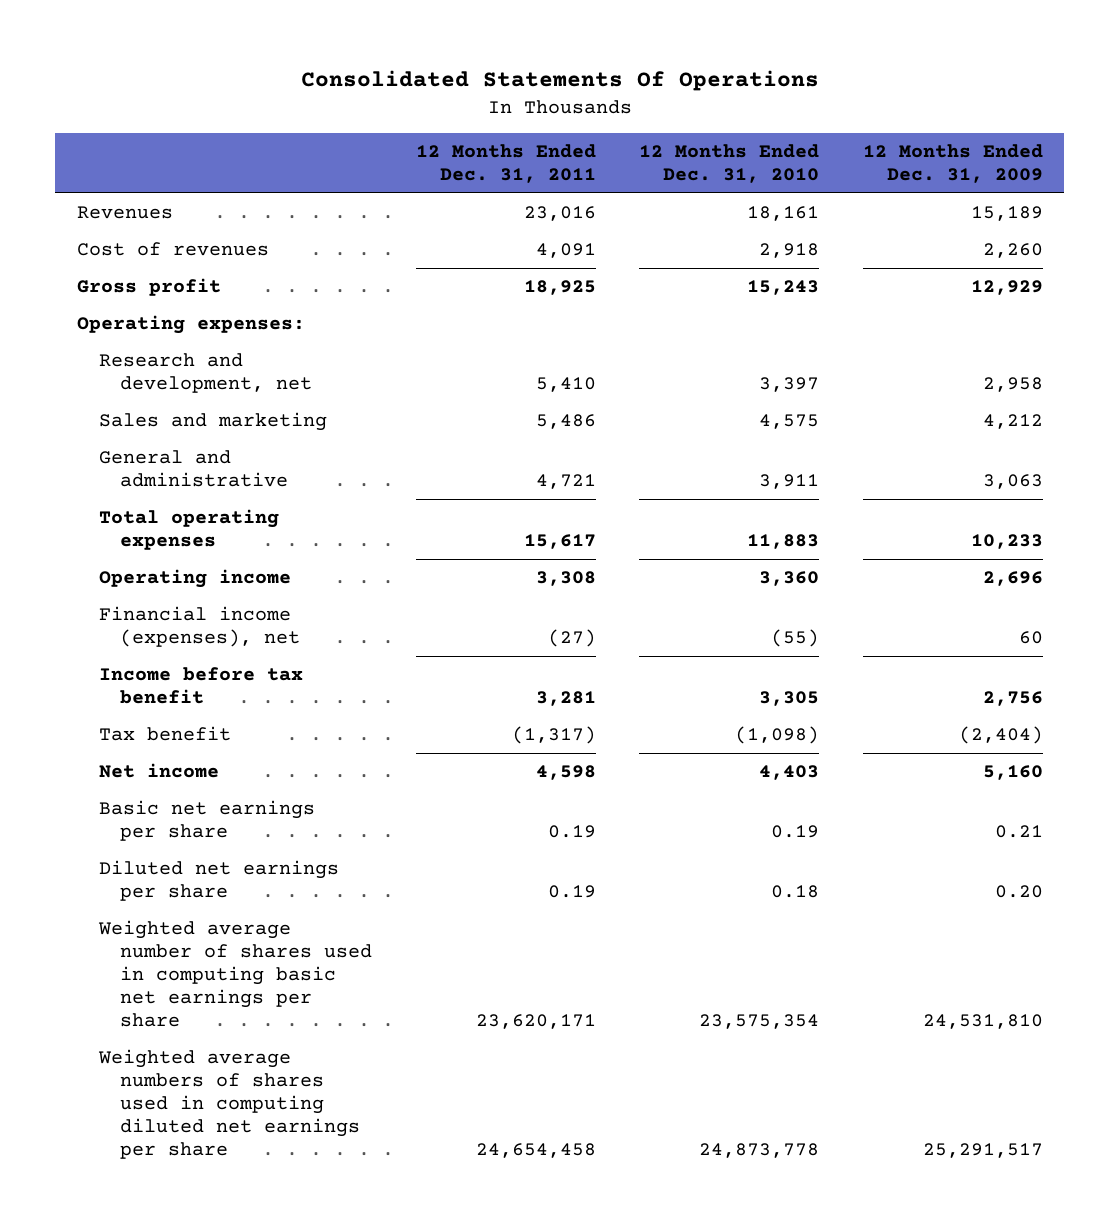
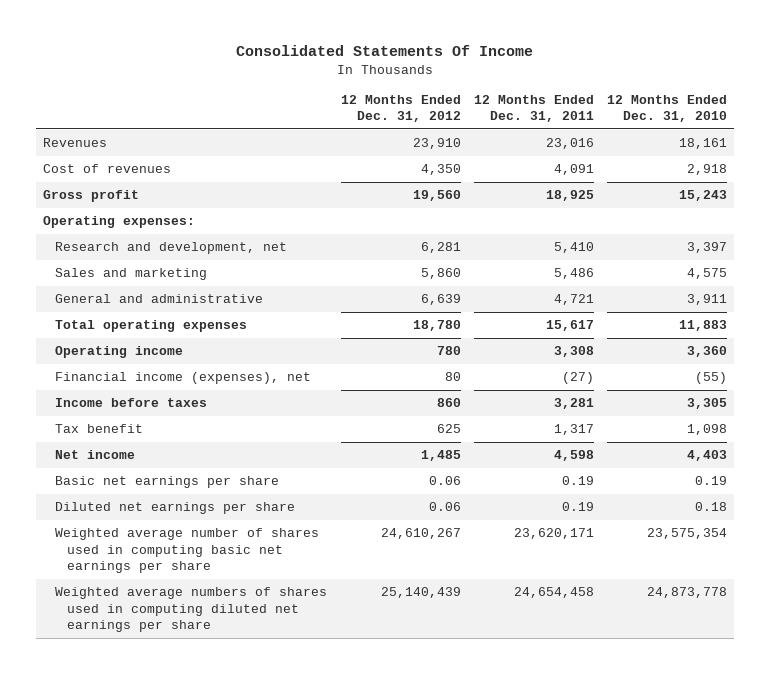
- Consolidated Statements Of Operations
+ Consolidated Statements Of Income
- | 12 Months Ended Dec. 31, 2011 | 12 Months Ended Dec. 31, 2010 | 12 Months Ended Dec. 31, 2009
+ | 12 Months Ended Dec. 31, 2012 | 12 Months Ended Dec. 31, 2011 | 12 Months Ended Dec. 31, 2010
- Income before tax benefit | 3,281 | 3,305 | 2,756
- Tax benefit | (1,317) | (1,098) | (2,404)
+ Income before taxes | 860 | 3,281 | 3,305
+ Tax benefit | 625 | 1,317 | 1,098

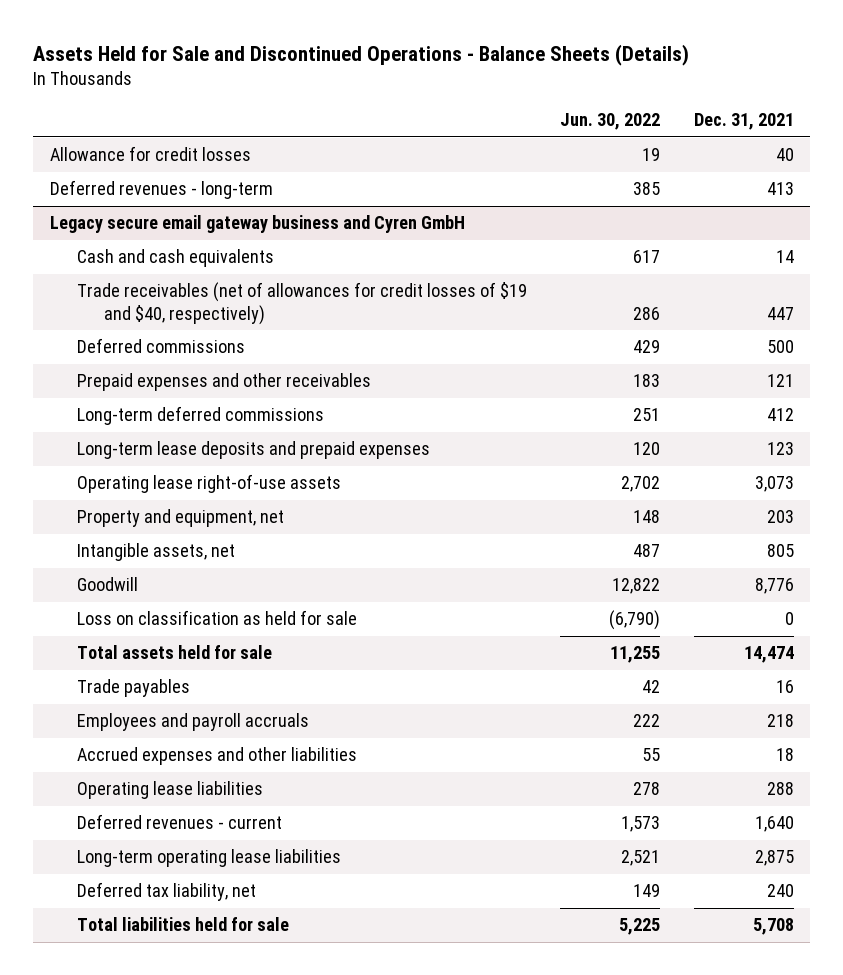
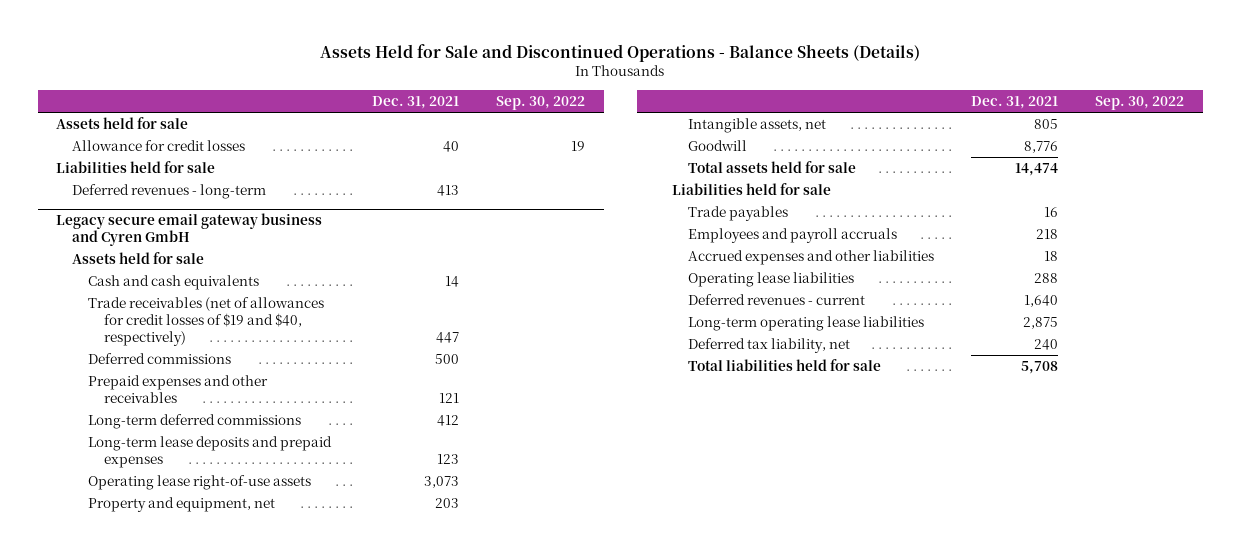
- | Jun. 30, 2022 | Dec. 31, 2021
+ | Dec. 31, 2021 | Sep. 30, 2022
+ Assets held for sale
+ Liabilities held for sale
@ Legacy secure email gateway business and Cyren GmbH
+ Assets held for sale
- Loss on classification as held for sale | (6,790) | 0
+ Liabilities held for sale

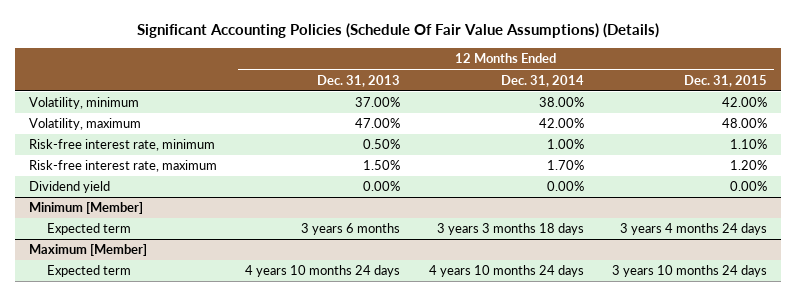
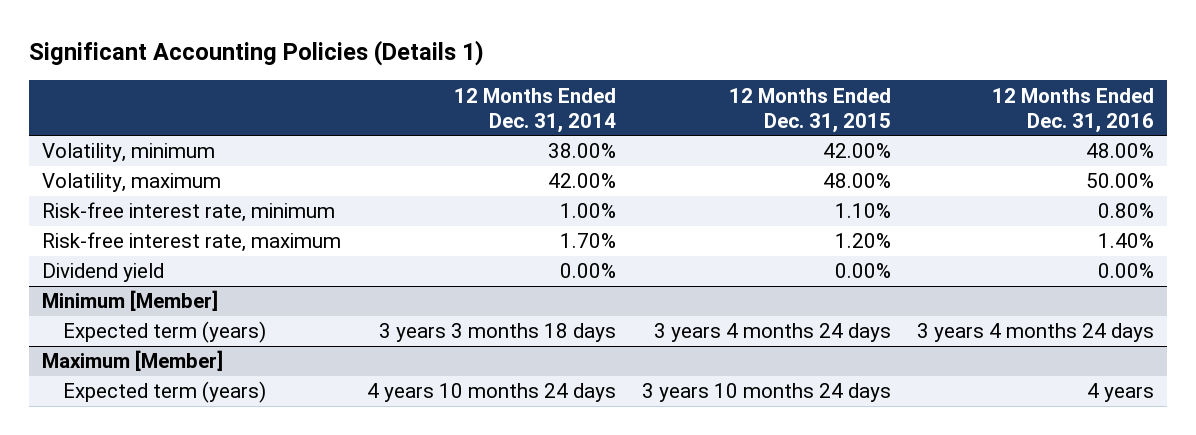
- Significant Accounting Policies (Schedule Of Fair Value Assumptions) (Details)
+ Significant Accounting Policies (Details 1)
- | 12 Months Ended Dec. 31, 2013 | 12 Months Ended Dec. 31, 2014 | 12 Months Ended Dec. 31, 2015
+ | 12 Months Ended Dec. 31, 2014 | 12 Months Ended Dec. 31, 2015 | 12 Months Ended Dec. 31, 2016
@ Minimum [Member]
- Expected term | 3 years 6 months | 3 years 3 months 18 days | 3 years 4 months 24 days
+ Expected term (years) | 3 years 3 months 18 days | 3 years 4 months 24 days | 3 years 4 months 24 days
@ Maximum [Member]
- Expected term | 4 years 10 months 24 days | 4 years 10 months 24 days | 3 years 10 months 24 days
+ Expected term (years) | 4 years 10 months 24 days | 3 years 10 months 24 days | 4 years

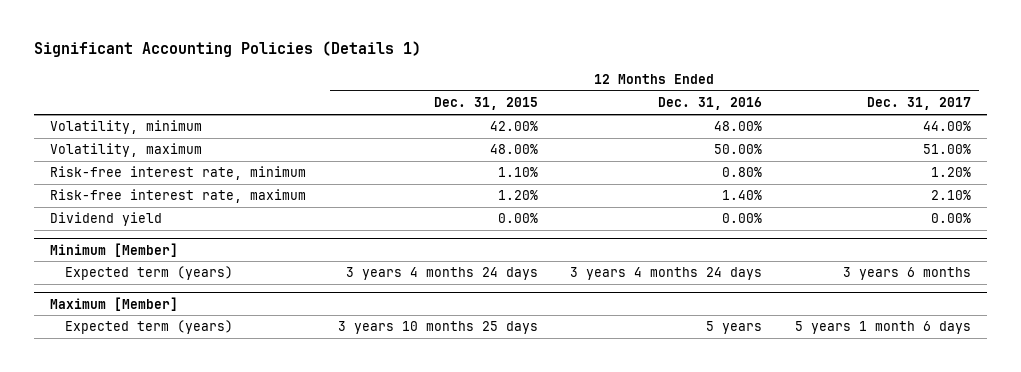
- | 12 Months Ended Dec. 31, 2014 | 12 Months Ended Dec. 31, 2015 | 12 Months Ended Dec. 31, 2016
+ | 12 Months Ended Dec. 31, 2015 | 12 Months Ended Dec. 31, 2016 | 12 Months Ended Dec. 31, 2017
@ Maximum [Member]
- Expected term (years) | 4 years 10 months 24 days | 3 years 10 months 24 days | 4 years
+ Expected term (years) | 3 years 10 months 25 days | 5 years | 5 years 1 month 6 days

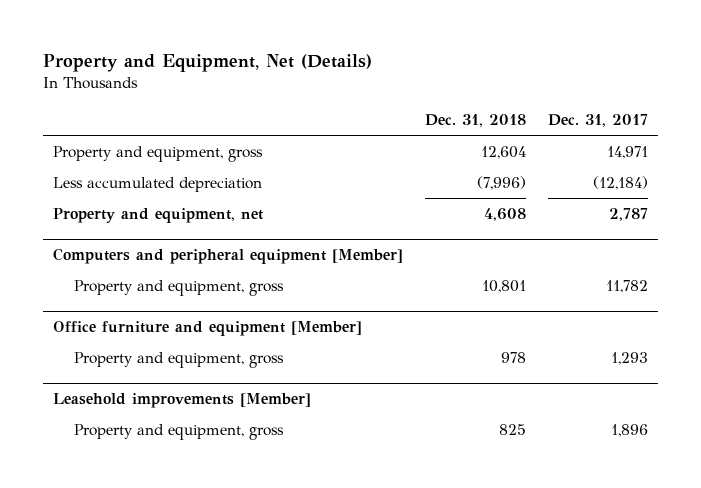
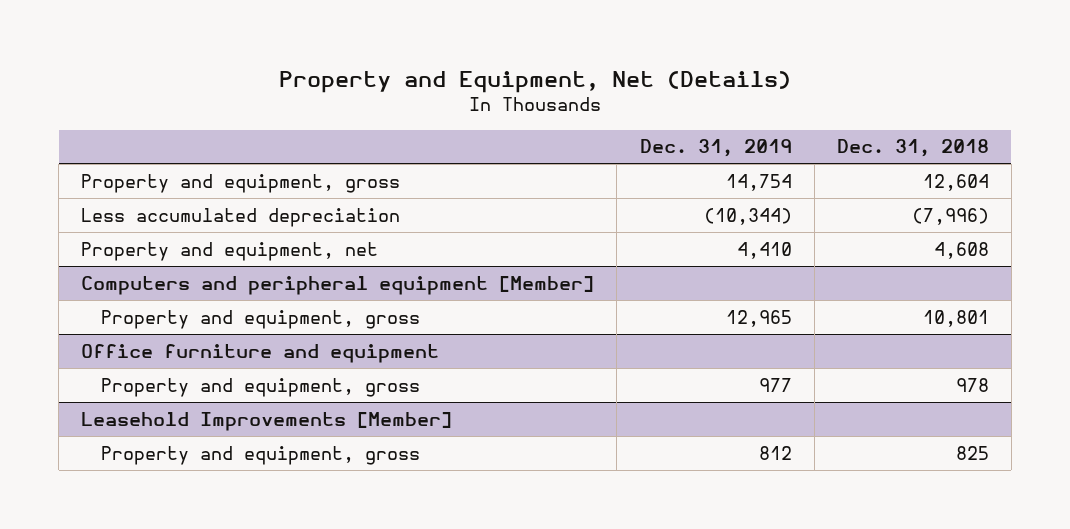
- | Dec. 31, 2018 | Dec. 31, 2017
+ | Dec. 31, 2019 | Dec. 31, 2018
- Office furniture and equipment [Member]
+ Office furniture and equipment
- Leasehold improvements [Member]
+ Leasehold Improvements [Member]

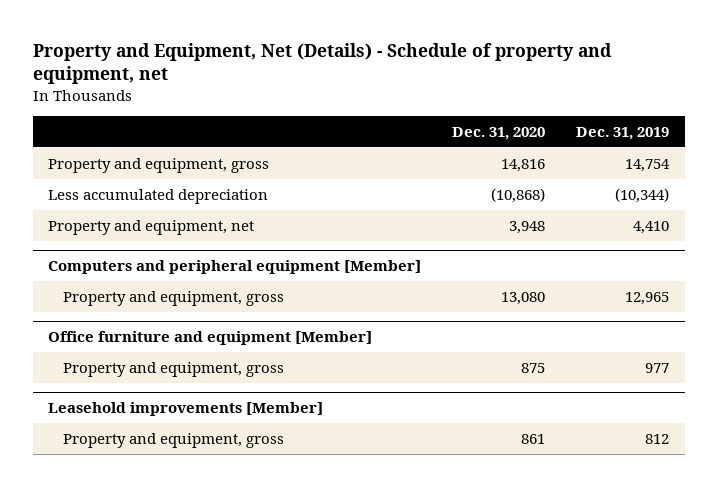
- Property and Equipment, Net (Details)
+ Property and Equipment, Net (Details) - Schedule of property and equipment, net
- | Dec. 31, 2019 | Dec. 31, 2018
+ | Dec. 31, 2020 | Dec. 31, 2019
- Office furniture and equipment
+ Office furniture and equipment [Member]
- Leasehold Improvements [Member]
+ Leasehold improvements [Member]

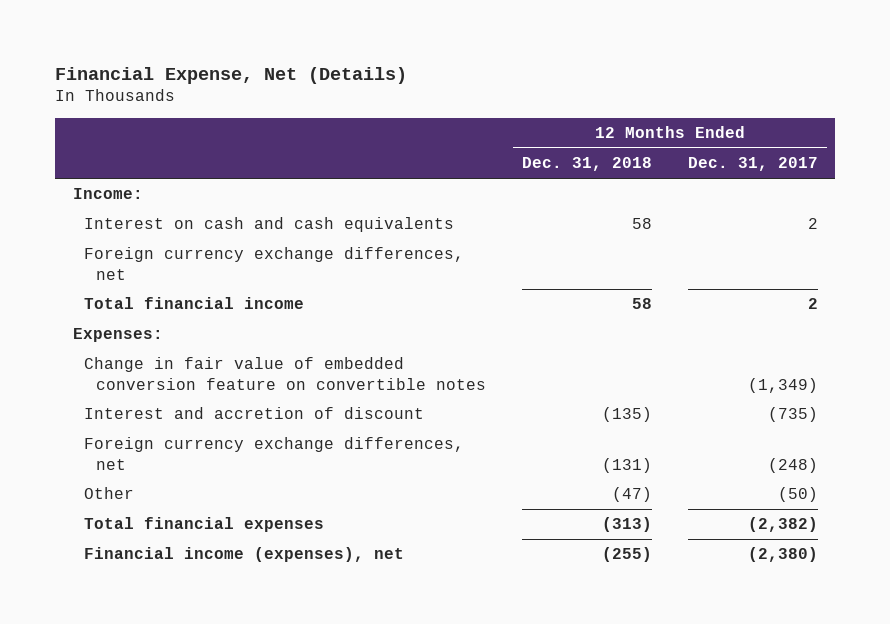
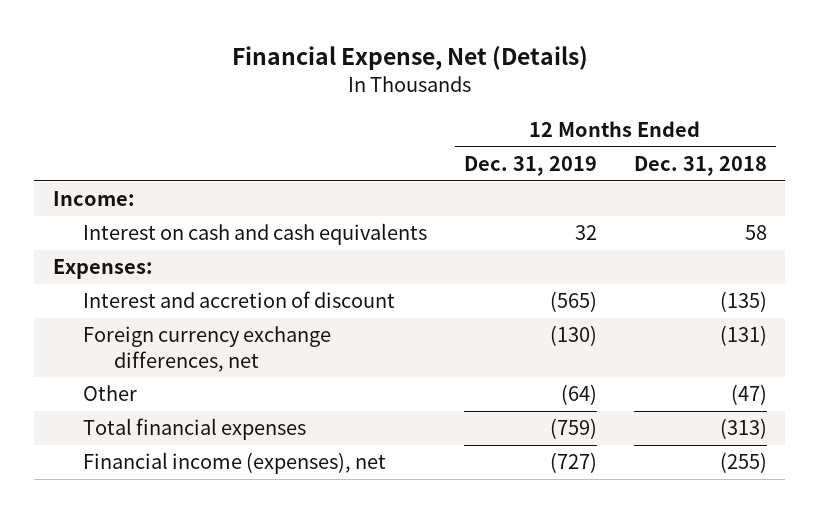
- | 12 Months Ended Dec. 31, 2018 | 12 Months Ended Dec. 31, 2017
+ | 12 Months Ended Dec. 31, 2019 | 12 Months Ended Dec. 31, 2018
- Foreign currency exchange differences, net
- Total financial income | 58 | 2
- Change in fair value of embedded conversion feature on convertible notes | | (1,349)

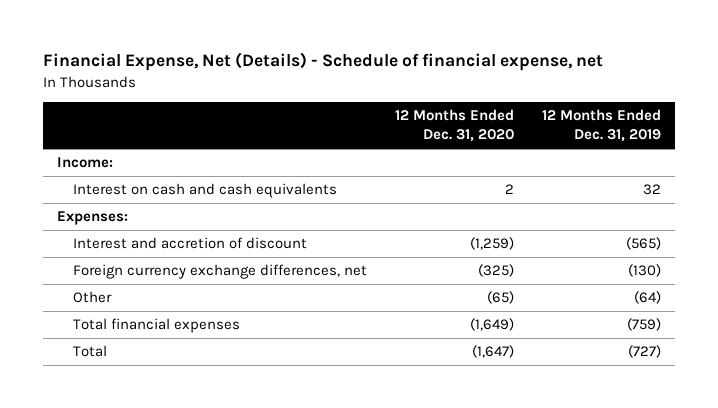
- Financial Expense, Net (Details)
+ Financial Expense, Net (Details) - Schedule of financial expense, net
- | 12 Months Ended Dec. 31, 2019 | 12 Months Ended Dec. 31, 2018
+ | 12 Months Ended Dec. 31, 2020 | 12 Months Ended Dec. 31, 2019
- Financial income (expenses), net | (727) | (255)
+ Total | (1,647) | (727)

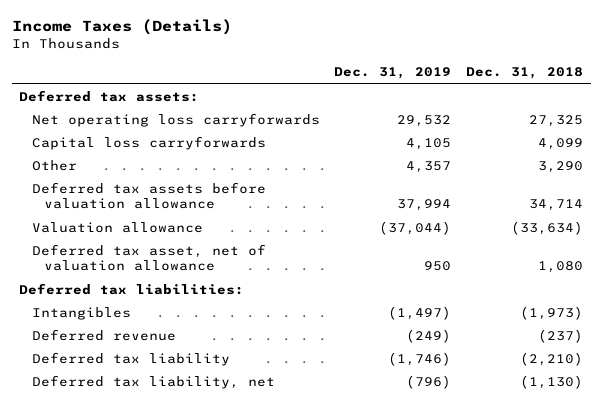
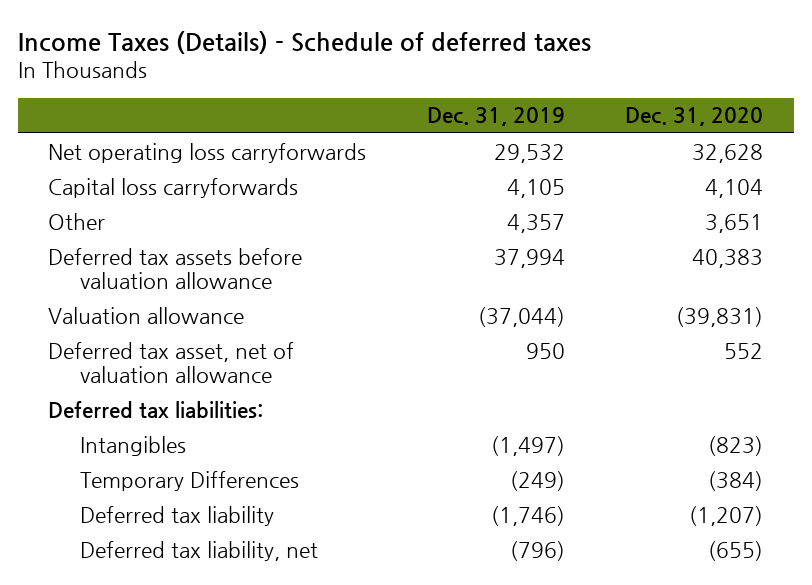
- Income Taxes (Details)
+ Income Taxes (Details) - Schedule of deferred taxes
- | Dec. 31, 2019 | Dec. 31, 2018
+ | Dec. 31, 2019 | Dec. 31, 2020
- Deferred tax assets:
- Deferred revenue | (249) | (237)
+ Temporary Differences | (249) | (384)

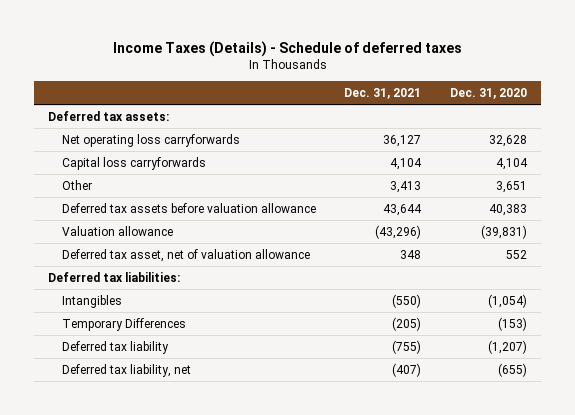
- | Dec. 31, 2019 | Dec. 31, 2020
+ | Dec. 31, 2021 | Dec. 31, 2020
+ Deferred tax assets:
- Intangibles | (1,497) | (823)
- Temporary Differences | (249) | (384)
+ Intangibles | (550) | (1,054)
+ Temporary Differences | (205) | (153)

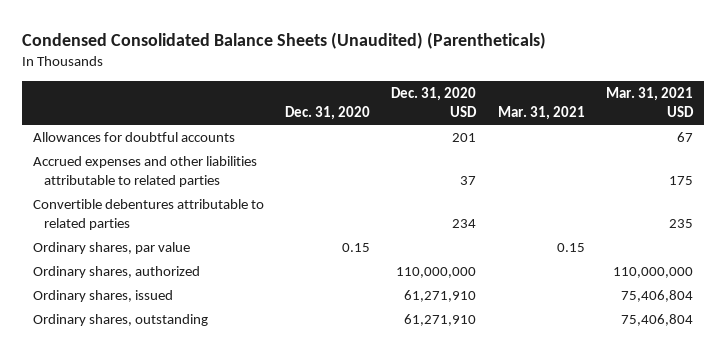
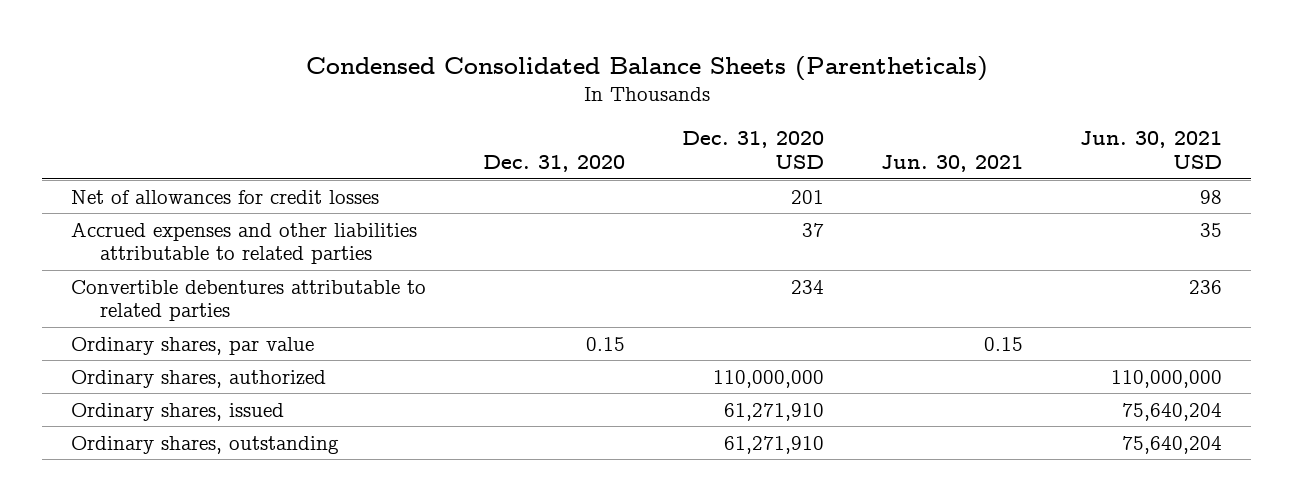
- Condensed Consolidated Balance Sheets (Unaudited) (Parentheticals)
+ Condensed Consolidated Balance Sheets (Parentheticals)
- | Dec. 31, 2020 | Dec. 31, 2020 USD | Mar. 31, 2021 | Mar. 31, 2021 USD
+ | Dec. 31, 2020 | Dec. 31, 2020 USD | Jun. 30, 2021 | Jun. 30, 2021 USD
- Allowances for doubtful accounts | | 201 | | 67
+ Net of allowances for credit losses | | 201 | | 98

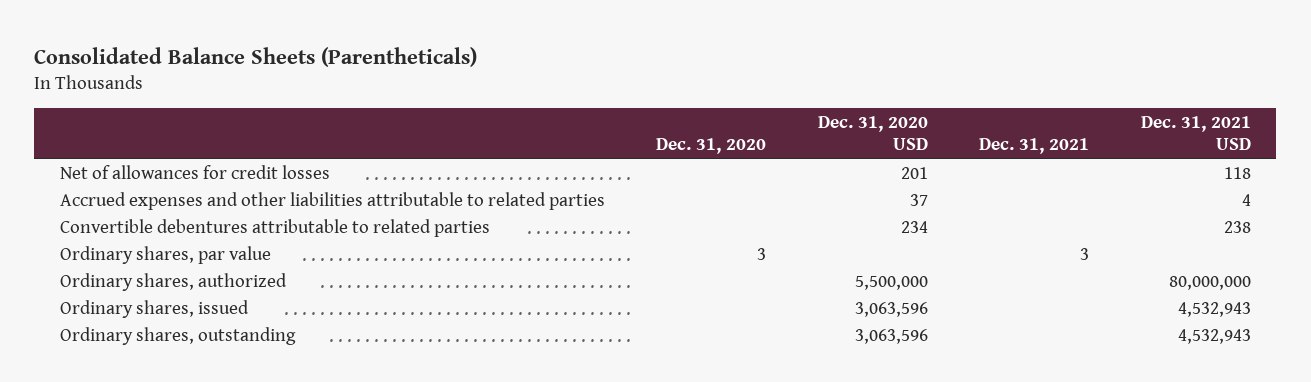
- Condensed Consolidated Balance Sheets (Parentheticals)
+ Consolidated Balance Sheets (Parentheticals)
- | Dec. 31, 2020 | Dec. 31, 2020 USD | Jun. 30, 2021 | Jun. 30, 2021 USD
+ | Dec. 31, 2020 | Dec. 31, 2020 USD | Dec. 31, 2021 | Dec. 31, 2021 USD
- Ordinary shares, par value | 0.15 | | 0.15 |
- Ordinary shares, authorized | | 110,000,000 | | 110,000,000
- Ordinary shares, issued | | 61,271,910 | | 75,640,204
- Ordinary shares, outstanding | | 61,271,910 | | 75,640,204
+ Ordinary shares, par value | 3 | | 3 |
+ Ordinary shares, authorized | | 5,500,000 | | 80,000,000
+ Ordinary shares, issued | | 3,063,596 | | 4,532,943
+ Ordinary shares, outstanding | | 3,063,596 | | 4,532,943

